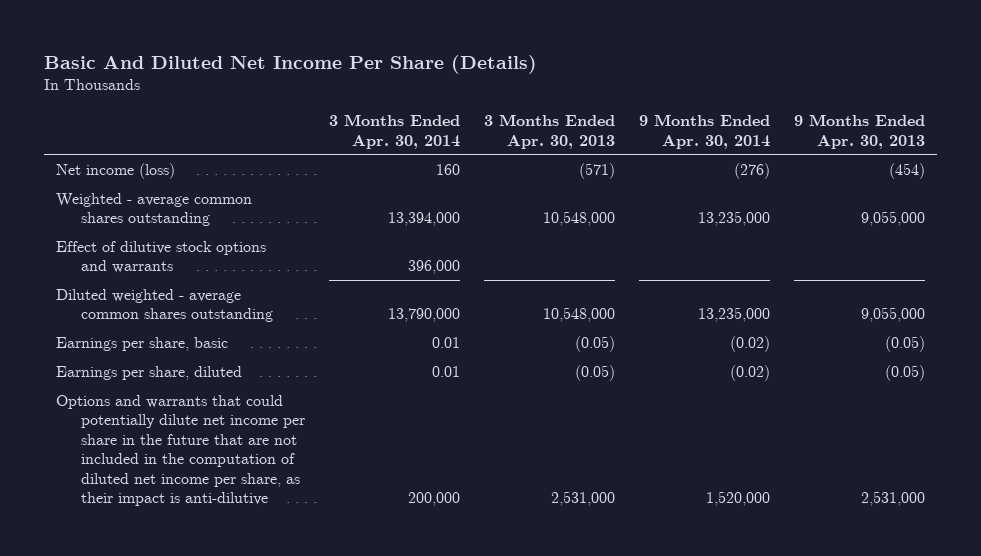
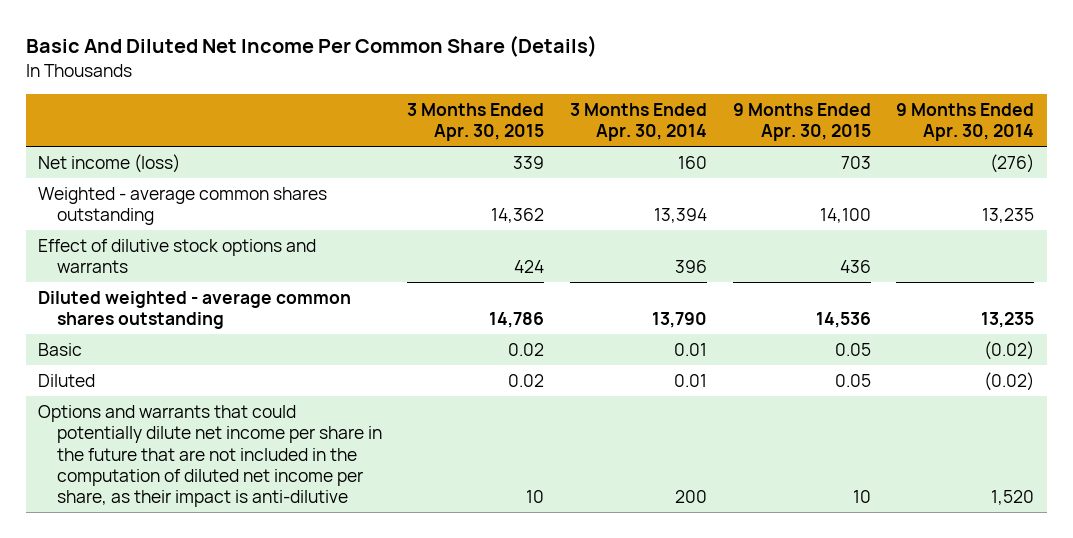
- Basic And Diluted Net Income Per Share (Details)
+ Basic And Diluted Net Income Per Common Share (Details)
- | 3 Months Ended Apr. 30, 2014 | 3 Months Ended Apr. 30, 2013 | 9 Months Ended Apr. 30, 2014 | 9 Months Ended Apr. 30, 2013
+ | 3 Months Ended Apr. 30, 2015 | 3 Months Ended Apr. 30, 2014 | 9 Months Ended Apr. 30, 2015 | 9 Months Ended Apr. 30, 2014
- Weighted - average common shares outstanding | 13,394,000 | 10,548,000 | 13,235,000 | 9,055,000
- Effect of dilutive stock options and warrants | 396,000 | | |
- Diluted weighted - average common shares outstanding | 13,790,000 | 10,548,000 | 13,235,000 | 9,055,000
- Earnings per share, basic | 0.01 | (0.05) | (0.02) | (0.05)
- Earnings per share, diluted | 0.01 | (0.05) | (0.02) | (0.05)
- Options and warrants that could potentially dilute net income per share in the future that are not included in the computation of diluted net income per share, as their impact is anti-dilutive | 200,000 | 2,531,000 | 1,520,000 | 2,531,000
+ Weighted - average common shares outstanding | 14,362 | 13,394 | 14,100 | 13,235
+ Effect of dilutive stock options and warrants | 424 | 396 | 436 |
+ Diluted weighted - average common shares outstanding | 14,786 | 13,790 | 14,536 | 13,235
+ Basic | 0.02 | 0.01 | 0.05 | (0.02)
+ Diluted | 0.02 | 0.01 | 0.05 | (0.02)
+ Options and warrants that could potentially dilute net income per share in the future that are not included in the computation of diluted net income per share, as their impact is anti-dilutive | 10 | 200 | 10 | 1,520

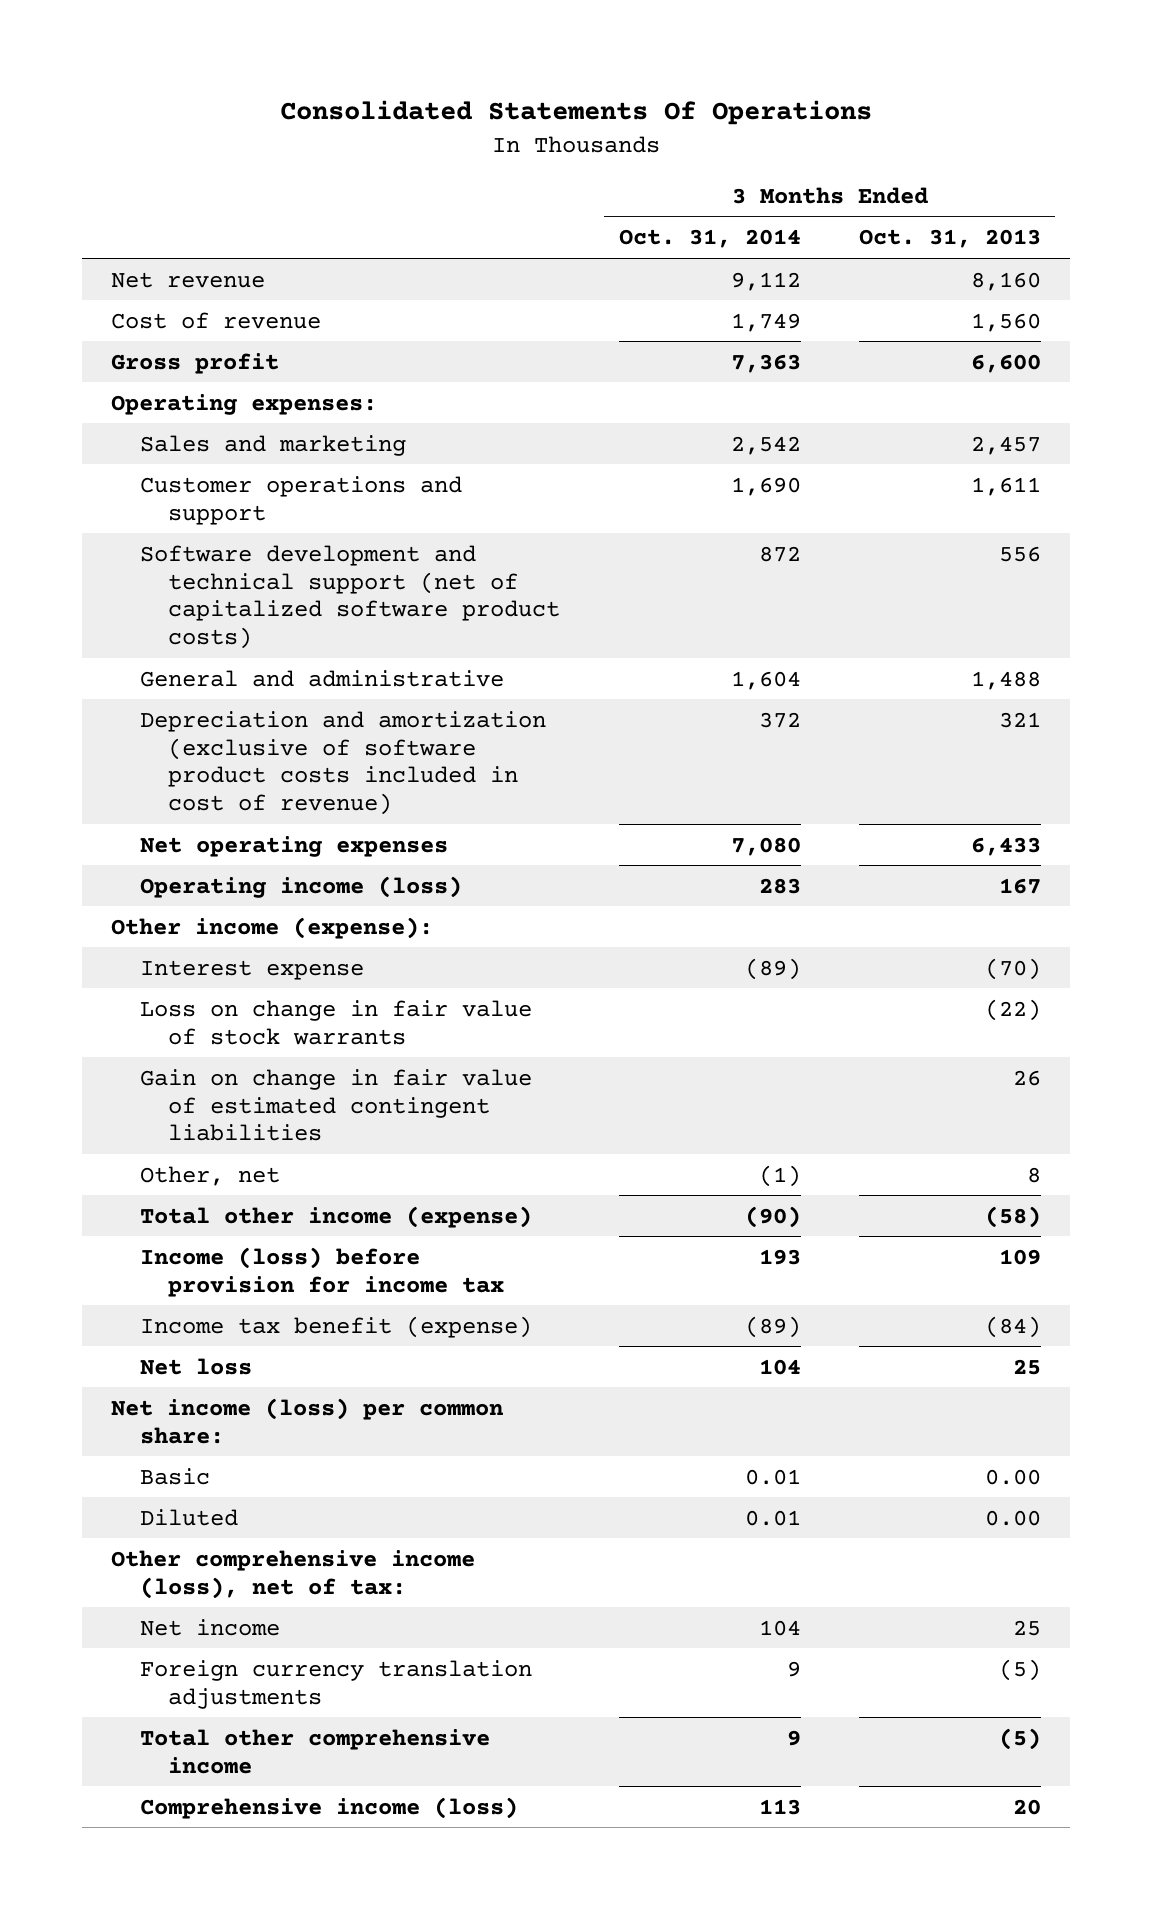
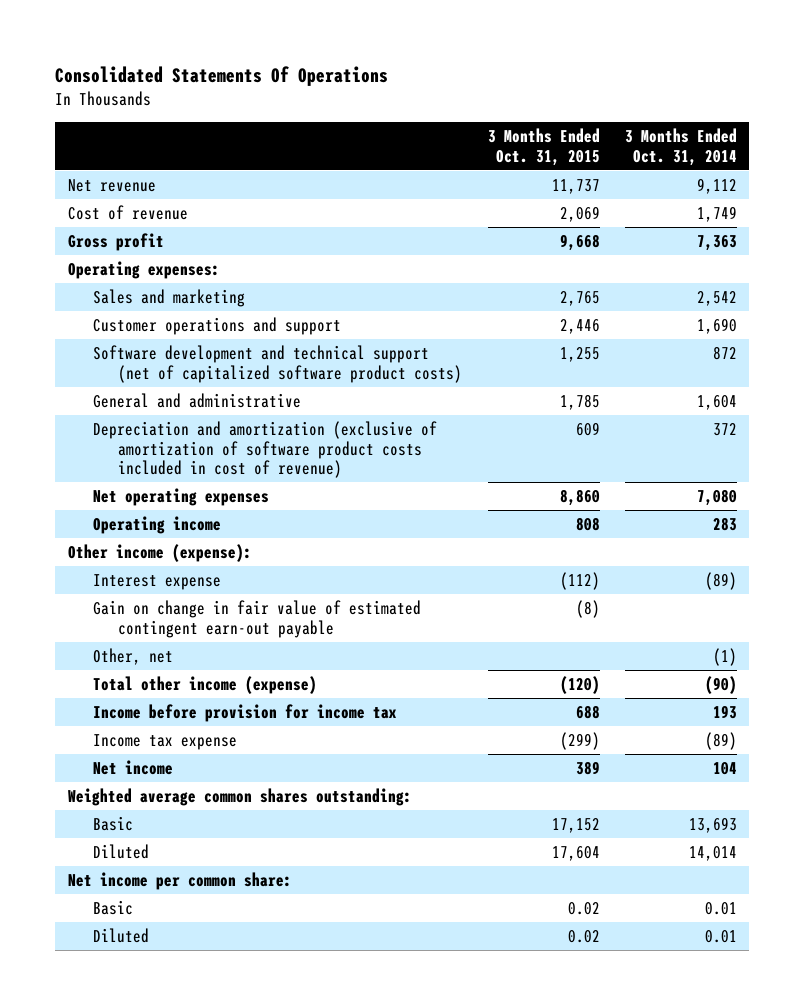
- | 3 Months Ended Oct. 31, 2014 | 3 Months Ended Oct. 31, 2013
+ | 3 Months Ended Oct. 31, 2015 | 3 Months Ended Oct. 31, 2014
- Depreciation and amortization (exclusive of software product costs included in cost of revenue) | 372 | 321
+ Depreciation and amortization (exclusive of amortization of software product costs included in cost of revenue) | 609 | 372
- Operating income (loss) | 283 | 167
+ Operating income | 808 | 283
- Loss on change in fair value of stock warrants | | (22)
- Gain on change in fair value of estimated contingent liabilities | | 26
+ Gain on change in fair value of estimated contingent earn-out payable | (8) |
- Income (loss) before provision for income tax | 193 | 109
- Income tax benefit (expense) | (89) | (84)
- Net loss | 104 | 25
- Net income (loss) per common share:
+ Income before provision for income tax | 688 | 193
+ Income tax expense | (299) | (89)
moved up: Net income | 389 | 104
+ Weighted average common shares outstanding:
+ Basic | 17,152 | 13,693
+ Diluted | 17,604 | 14,014
+ Net income per common share:
- Other comprehensive income (loss), net of tax:
- Foreign currency translation adjustments | 9 | (5)
- Total other comprehensive income | 9 | (5)
- Comprehensive income (loss) | 113 | 20

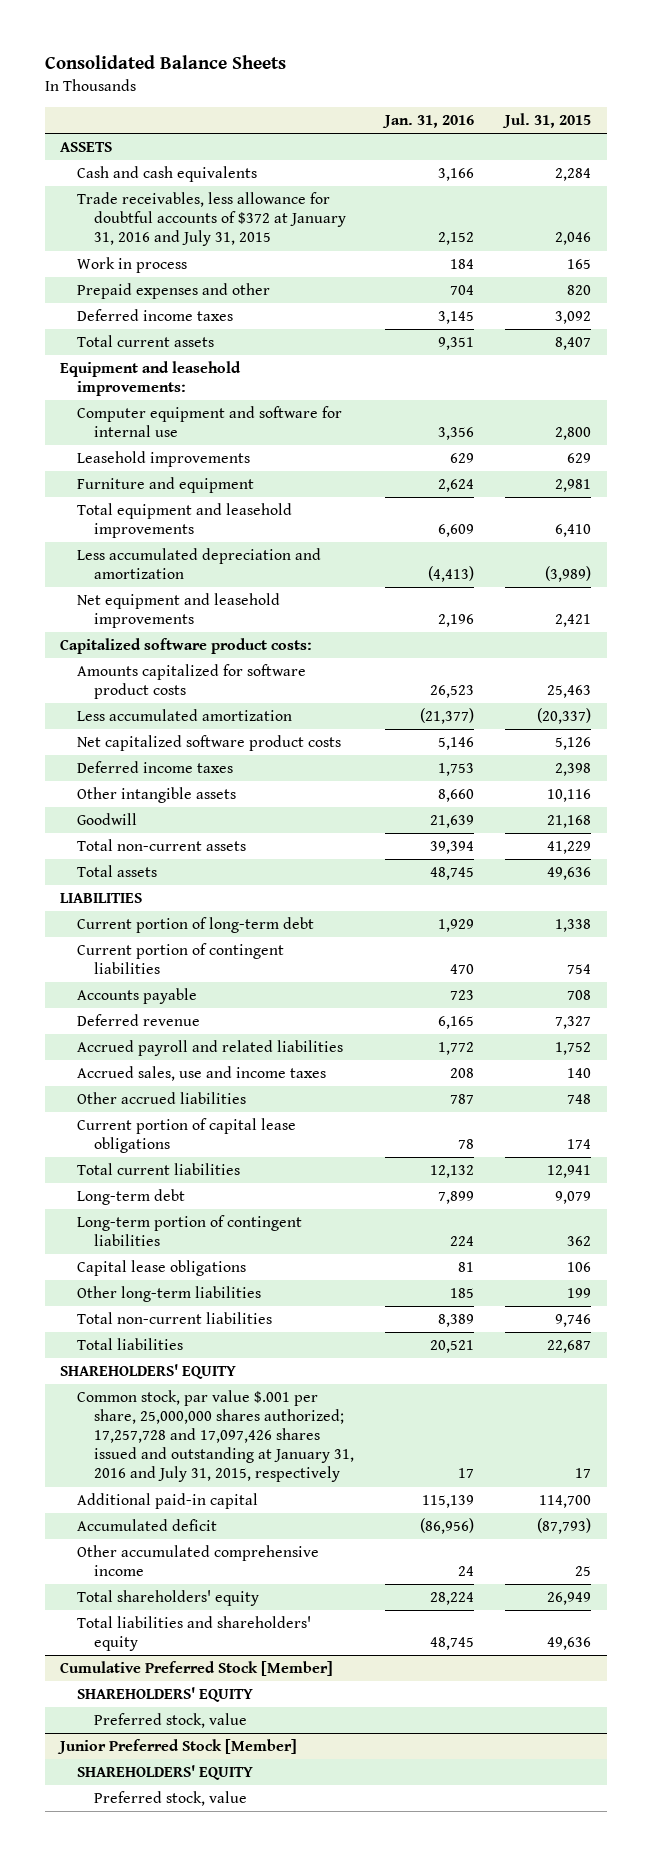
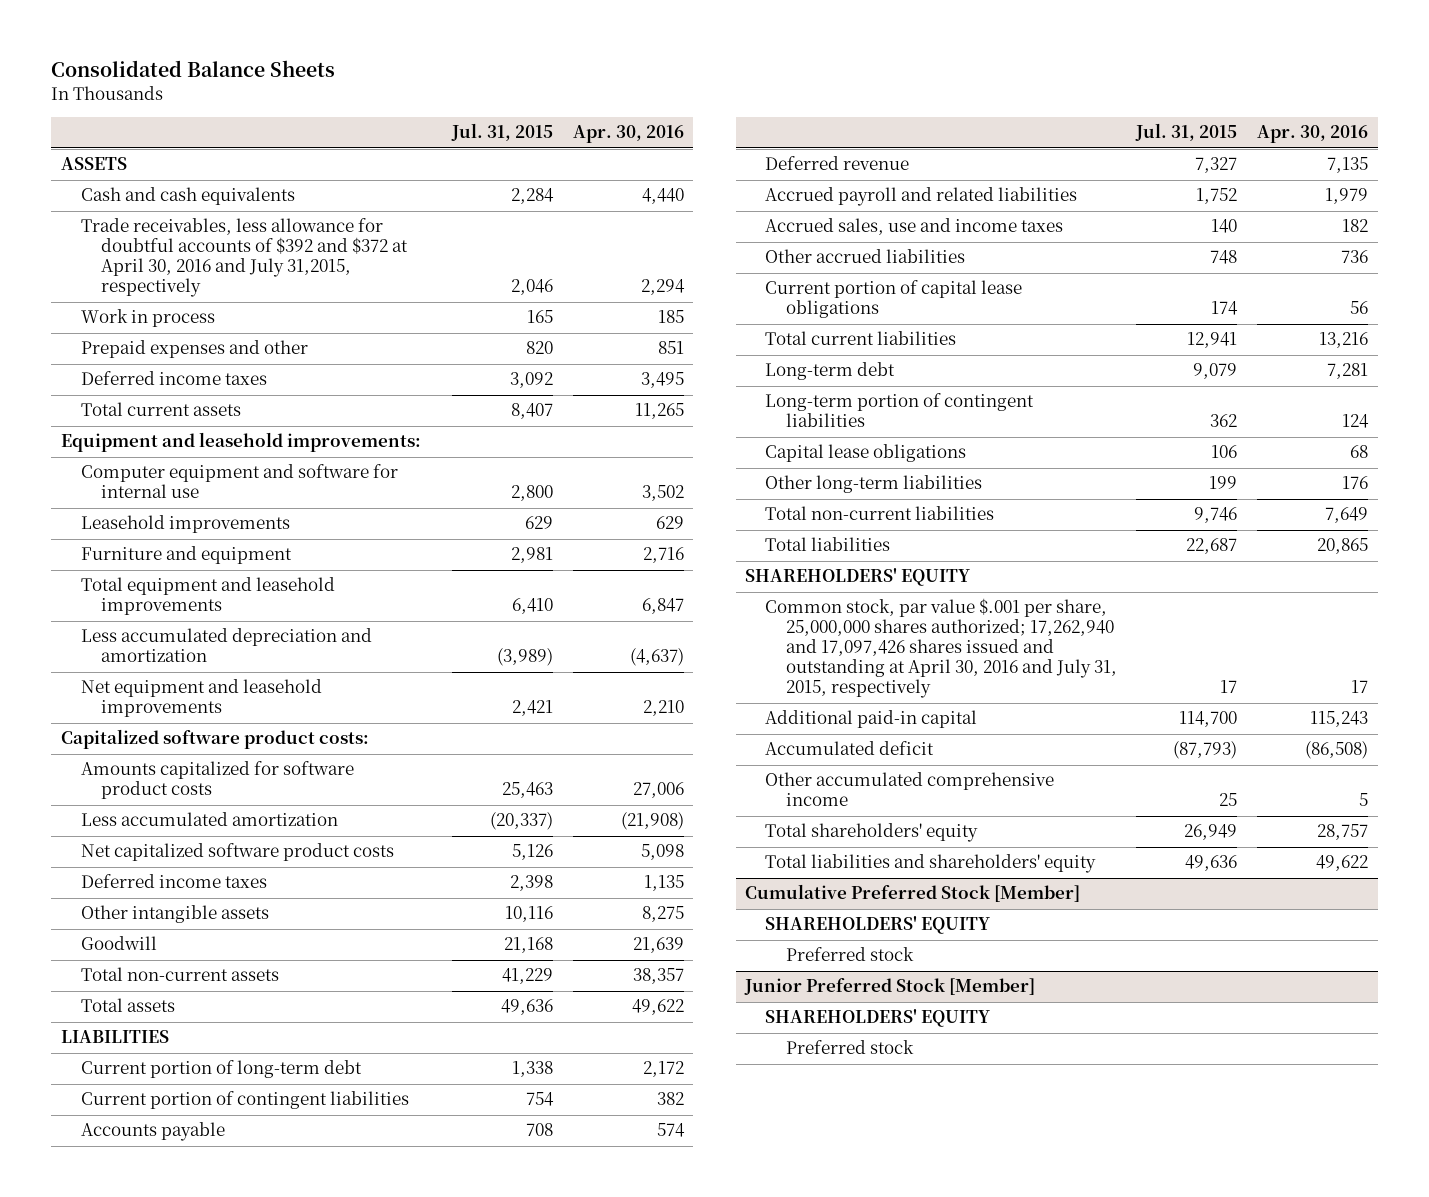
- | Jan. 31, 2016 | Jul. 31, 2015
+ | Jul. 31, 2015 | Apr. 30, 2016
- Trade receivables, less allowance for doubtful accounts of $372 at January 31, 2016 and July 31, 2015 | 2,152 | 2,046
+ Trade receivables, less allowance for doubtful accounts of $392 and $372 at April 30, 2016 and July 31,2015, respectively | 2,046 | 2,294
- Common stock, par value $.001 per share, 25,000,000 shares authorized; 17,257,728 and 17,097,426 shares issued and outstanding at January 31, 2016 and July 31, 2015, respectively | 17 | 17
+ Common stock, par value $.001 per share, 25,000,000 shares authorized; 17,262,940 and 17,097,426 shares issued and outstanding at April 30, 2016 and July 31, 2015, respectively | 17 | 17
@ Cumulative Preferred Stock [Member]
- Preferred stock, value
+ Preferred stock
@ Junior Preferred Stock [Member]
- Preferred stock, value
+ Preferred stock

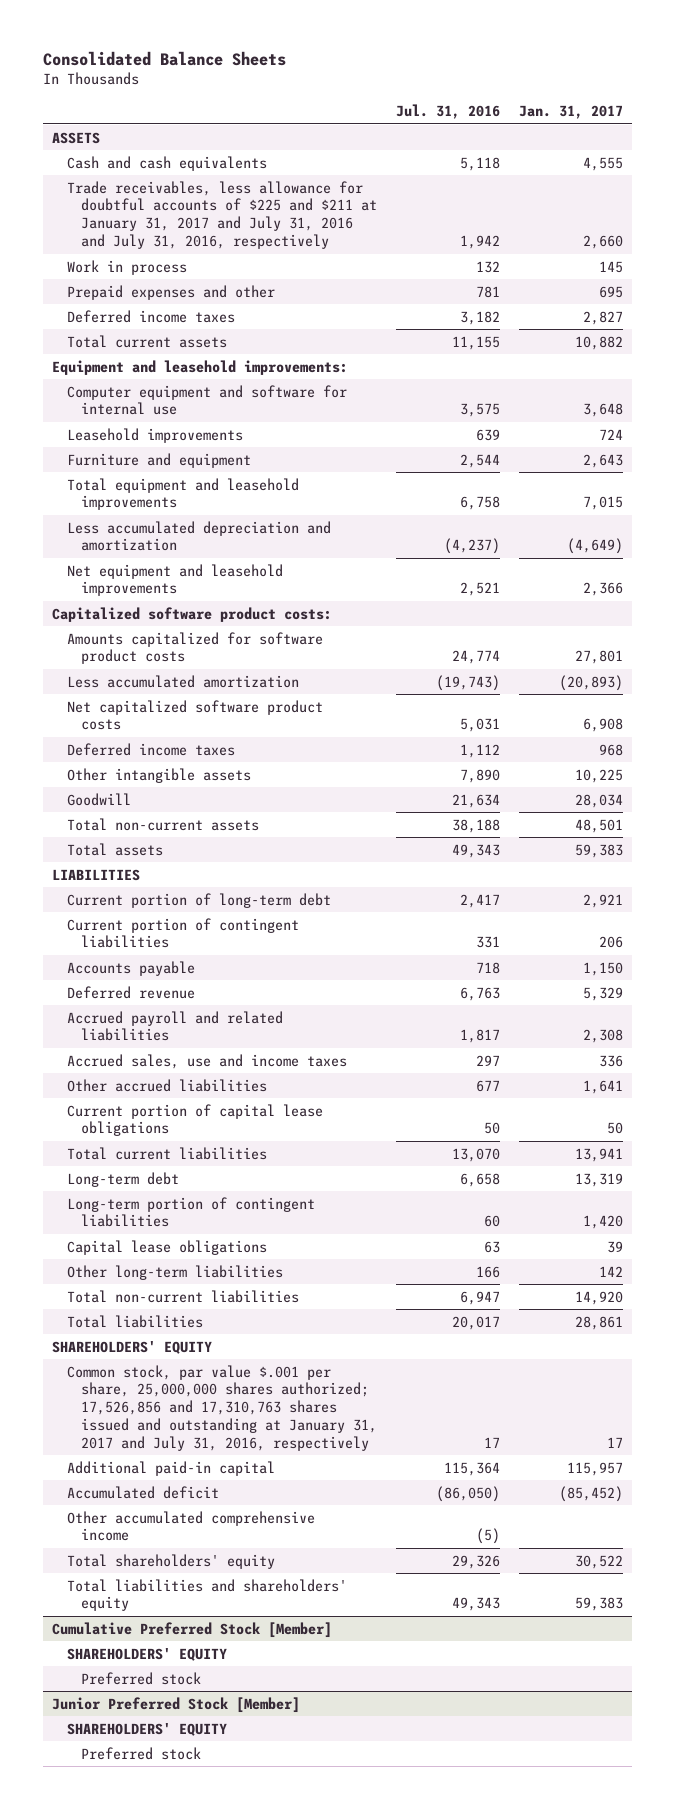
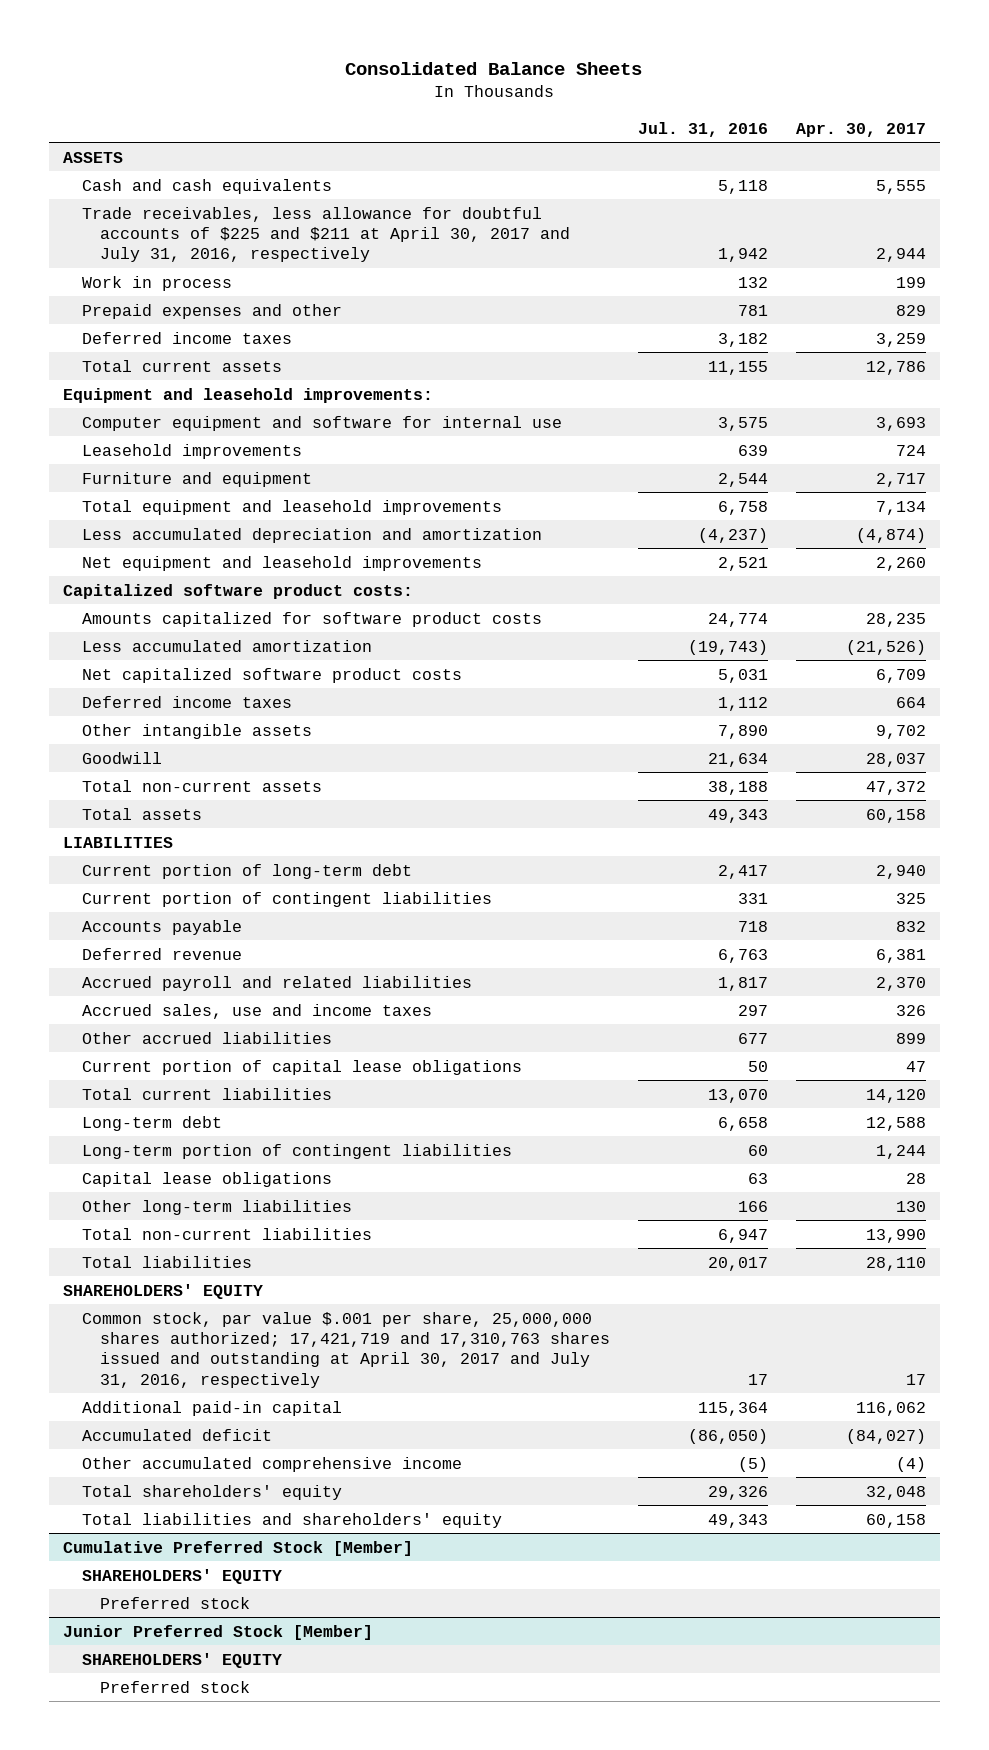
- | Jul. 31, 2016 | Jan. 31, 2017
+ | Jul. 31, 2016 | Apr. 30, 2017
- Trade receivables, less allowance for doubtful accounts of $225 and $211 at January 31, 2017 and July 31, 2016 and July 31, 2016, respectively | 1,942 | 2,660
+ Trade receivables, less allowance for doubtful accounts of $225 and $211 at April 30, 2017 and July 31, 2016, respectively | 1,942 | 2,944
- Common stock, par value $.001 per share, 25,000,000 shares authorized; 17,526,856 and 17,310,763 shares issued and outstanding at January 31, 2017 and July 31, 2016, respectively | 17 | 17
+ Common stock, par value $.001 per share, 25,000,000 shares authorized; 17,421,719 and 17,310,763 shares issued and outstanding at April 30, 2017 and July 31, 2016, respectively | 17 | 17

